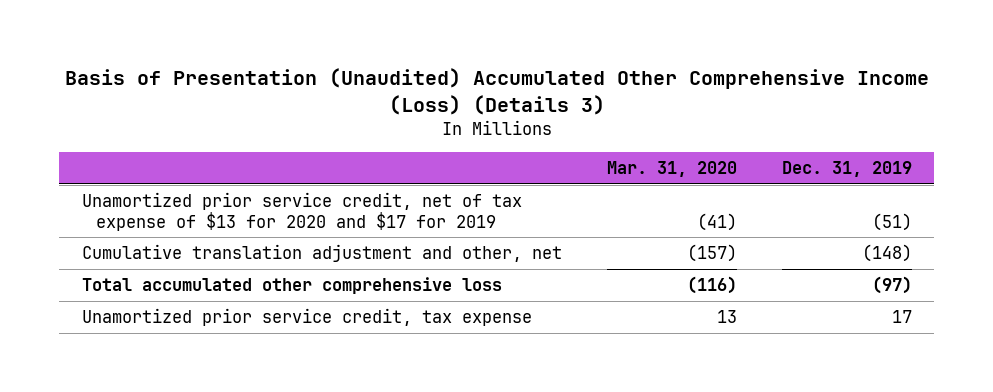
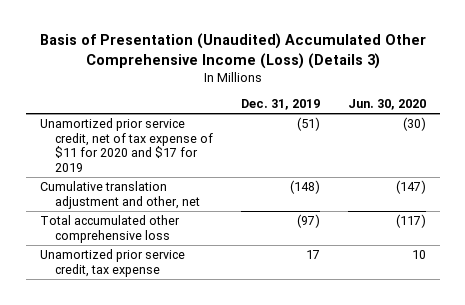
- | Mar. 31, 2020 | Dec. 31, 2019
+ | Dec. 31, 2019 | Jun. 30, 2020
- Unamortized prior service credit, net of tax expense of $13 for 2020 and $17 for 2019 | (41) | (51)
+ Unamortized prior service credit, net of tax expense of $11 for 2020 and $17 for 2019 | (51) | (30)

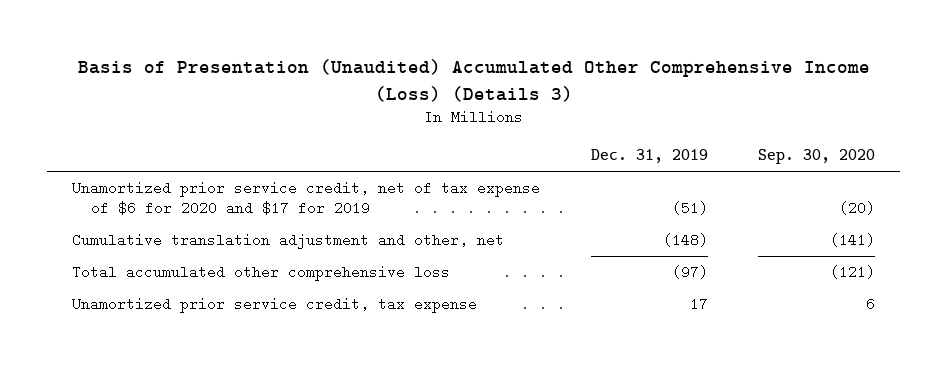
- | Dec. 31, 2019 | Jun. 30, 2020
+ | Dec. 31, 2019 | Sep. 30, 2020
- Unamortized prior service credit, net of tax expense of $11 for 2020 and $17 for 2019 | (51) | (30)
+ Unamortized prior service credit, net of tax expense of $6 for 2020 and $17 for 2019 | (51) | (20)

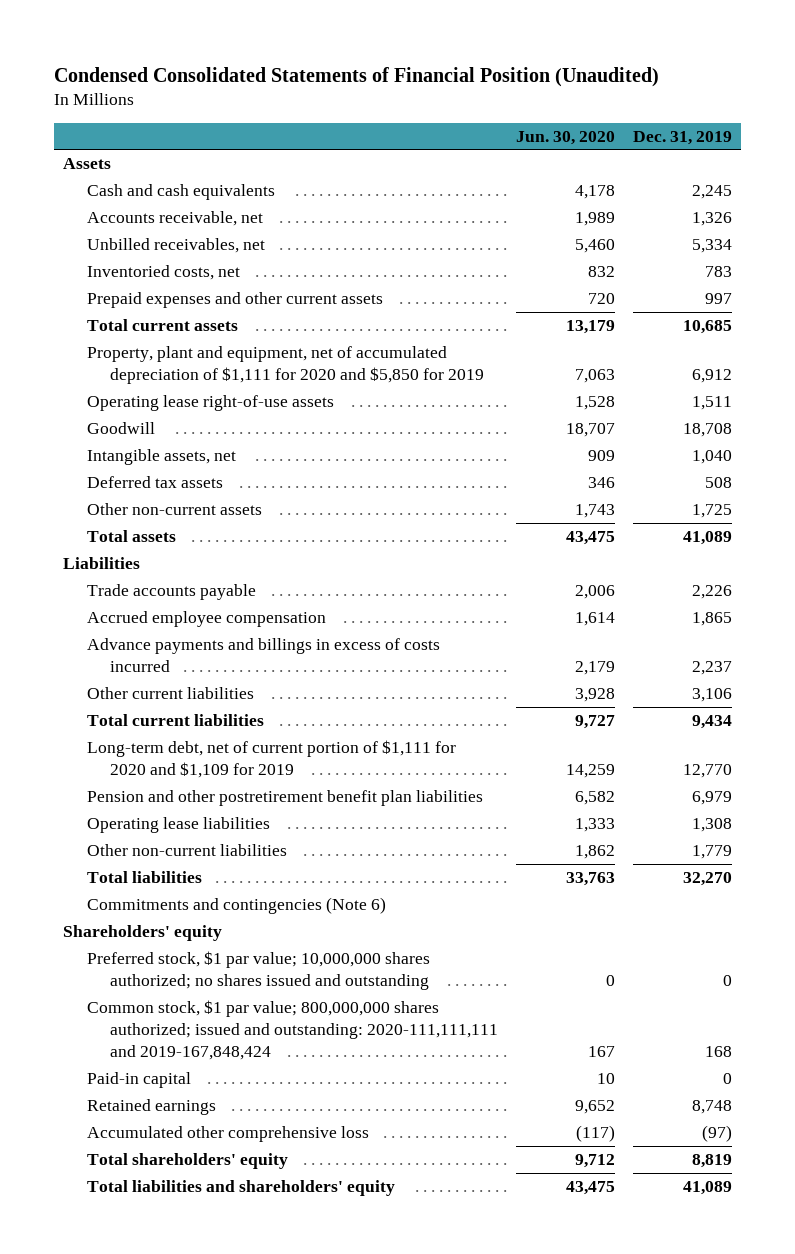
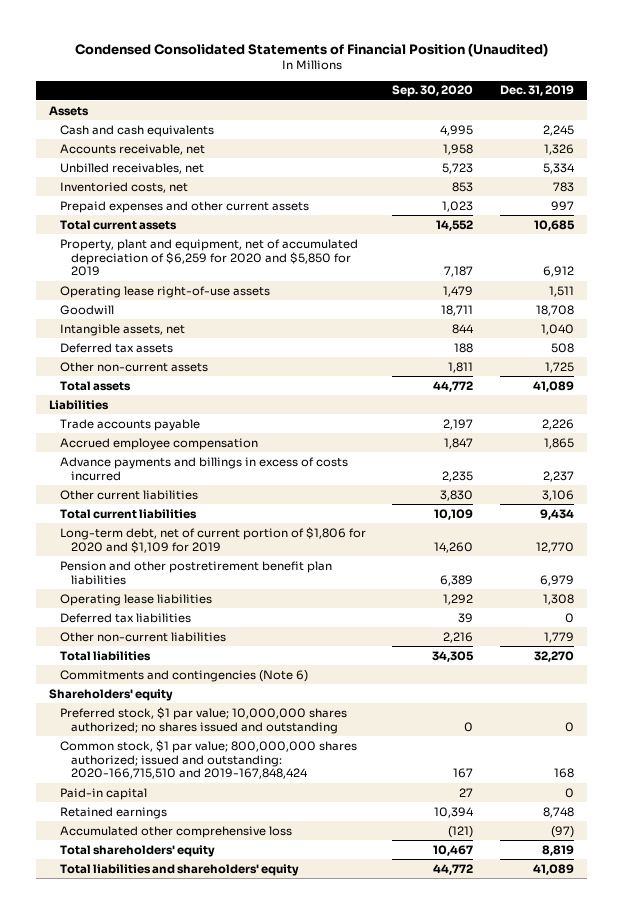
- | Jun. 30, 2020 | Dec. 31, 2019
+ | Sep. 30, 2020 | Dec. 31, 2019
- Property, plant and equipment, net of accumulated depreciation of $1,111 for 2020 and $5,850 for 2019 | 7,063 | 6,912
+ Property, plant and equipment, net of accumulated depreciation of $6,259 for 2020 and $5,850 for 2019 | 7,187 | 6,912
- Long-term debt, net of current portion of $1,111 for 2020 and $1,109 for 2019 | 14,259 | 12,770
+ Long-term debt, net of current portion of $1,806 for 2020 and $1,109 for 2019 | 14,260 | 12,770
+ Deferred tax liabilities | 39 | 0
- Common stock, $1 par value; 800,000,000 shares authorized; issued and outstanding: 2020-111,111,111 and 2019-167,848,424 | 167 | 168
+ Common stock, $1 par value; 800,000,000 shares authorized; issued and outstanding: 2020-166,715,510 and 2019-167,848,424 | 167 | 168

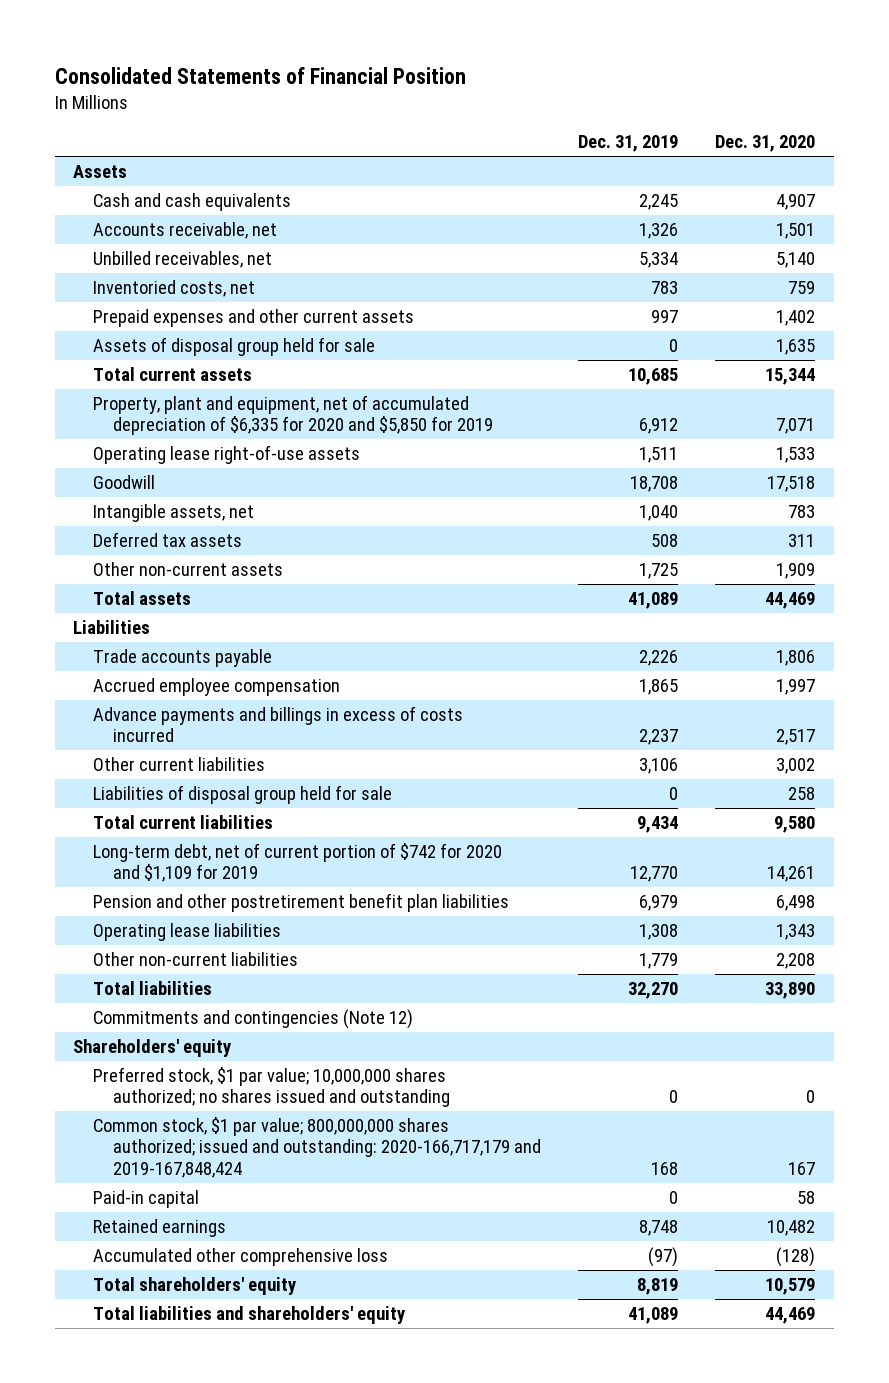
- Condensed Consolidated Statements of Financial Position (Unaudited)
+ Consolidated Statements of Financial Position
- | Sep. 30, 2020 | Dec. 31, 2019
+ | Dec. 31, 2019 | Dec. 31, 2020
+ Assets of disposal group held for sale | 0 | 1,635
- Property, plant and equipment, net of accumulated depreciation of $6,259 for 2020 and $5,850 for 2019 | 7,187 | 6,912
+ Property, plant and equipment, net of accumulated depreciation of $6,335 for 2020 and $5,850 for 2019 | 6,912 | 7,071
+ Liabilities of disposal group held for sale | 0 | 258
- Long-term debt, net of current portion of $1,806 for 2020 and $1,109 for 2019 | 14,260 | 12,770
+ Long-term debt, net of current portion of $742 for 2020 and $1,109 for 2019 | 12,770 | 14,261
- Deferred tax liabilities | 39 | 0
- Commitments and contingencies (Note 6)
+ Commitments and contingencies (Note 12)
- Common stock, $1 par value; 800,000,000 shares authorized; issued and outstanding: 2020-166,715,510 and 2019-167,848,424 | 167 | 168
+ Common stock, $1 par value; 800,000,000 shares authorized; issued and outstanding: 2020-166,717,179 and 2019-167,848,424 | 168 | 167

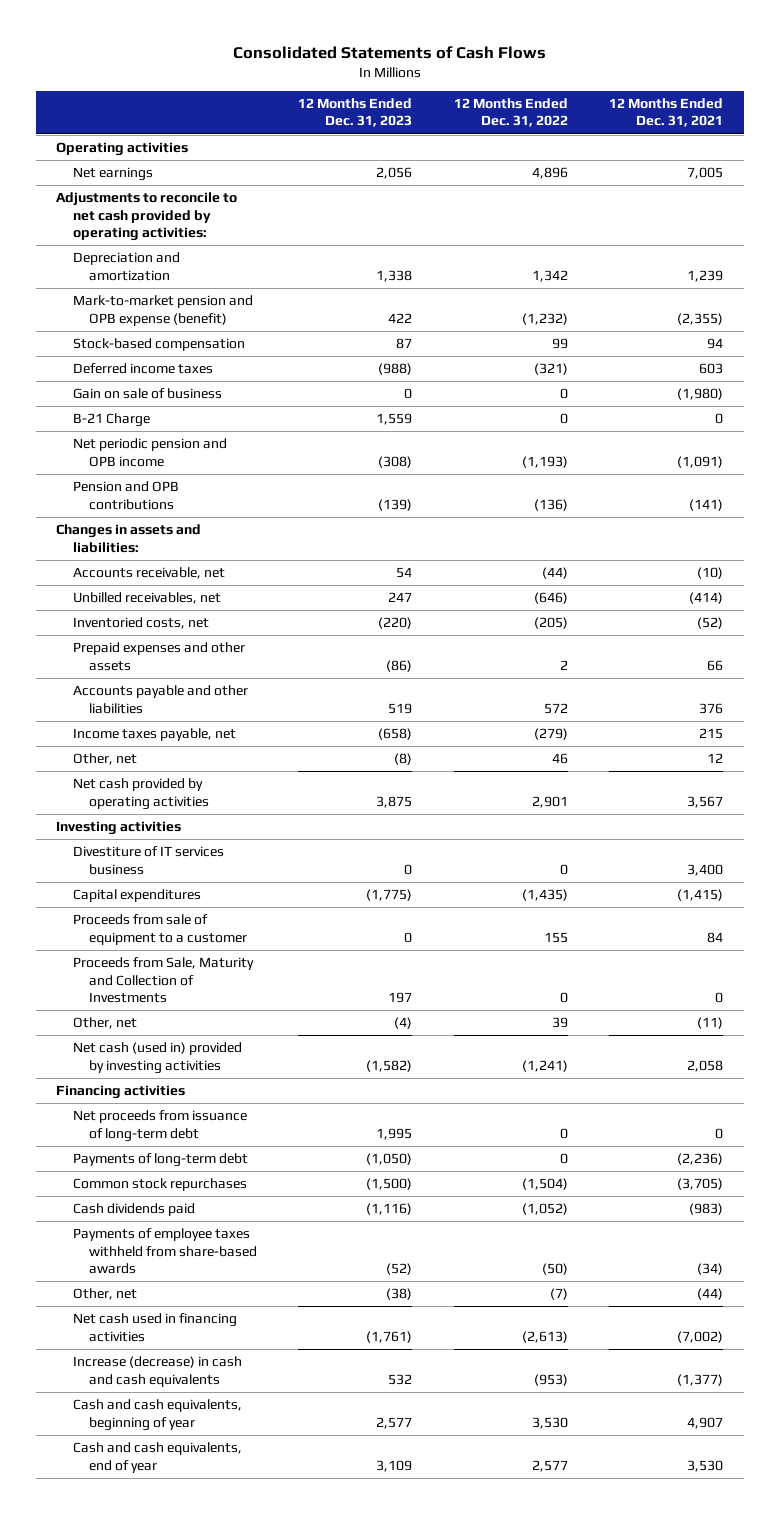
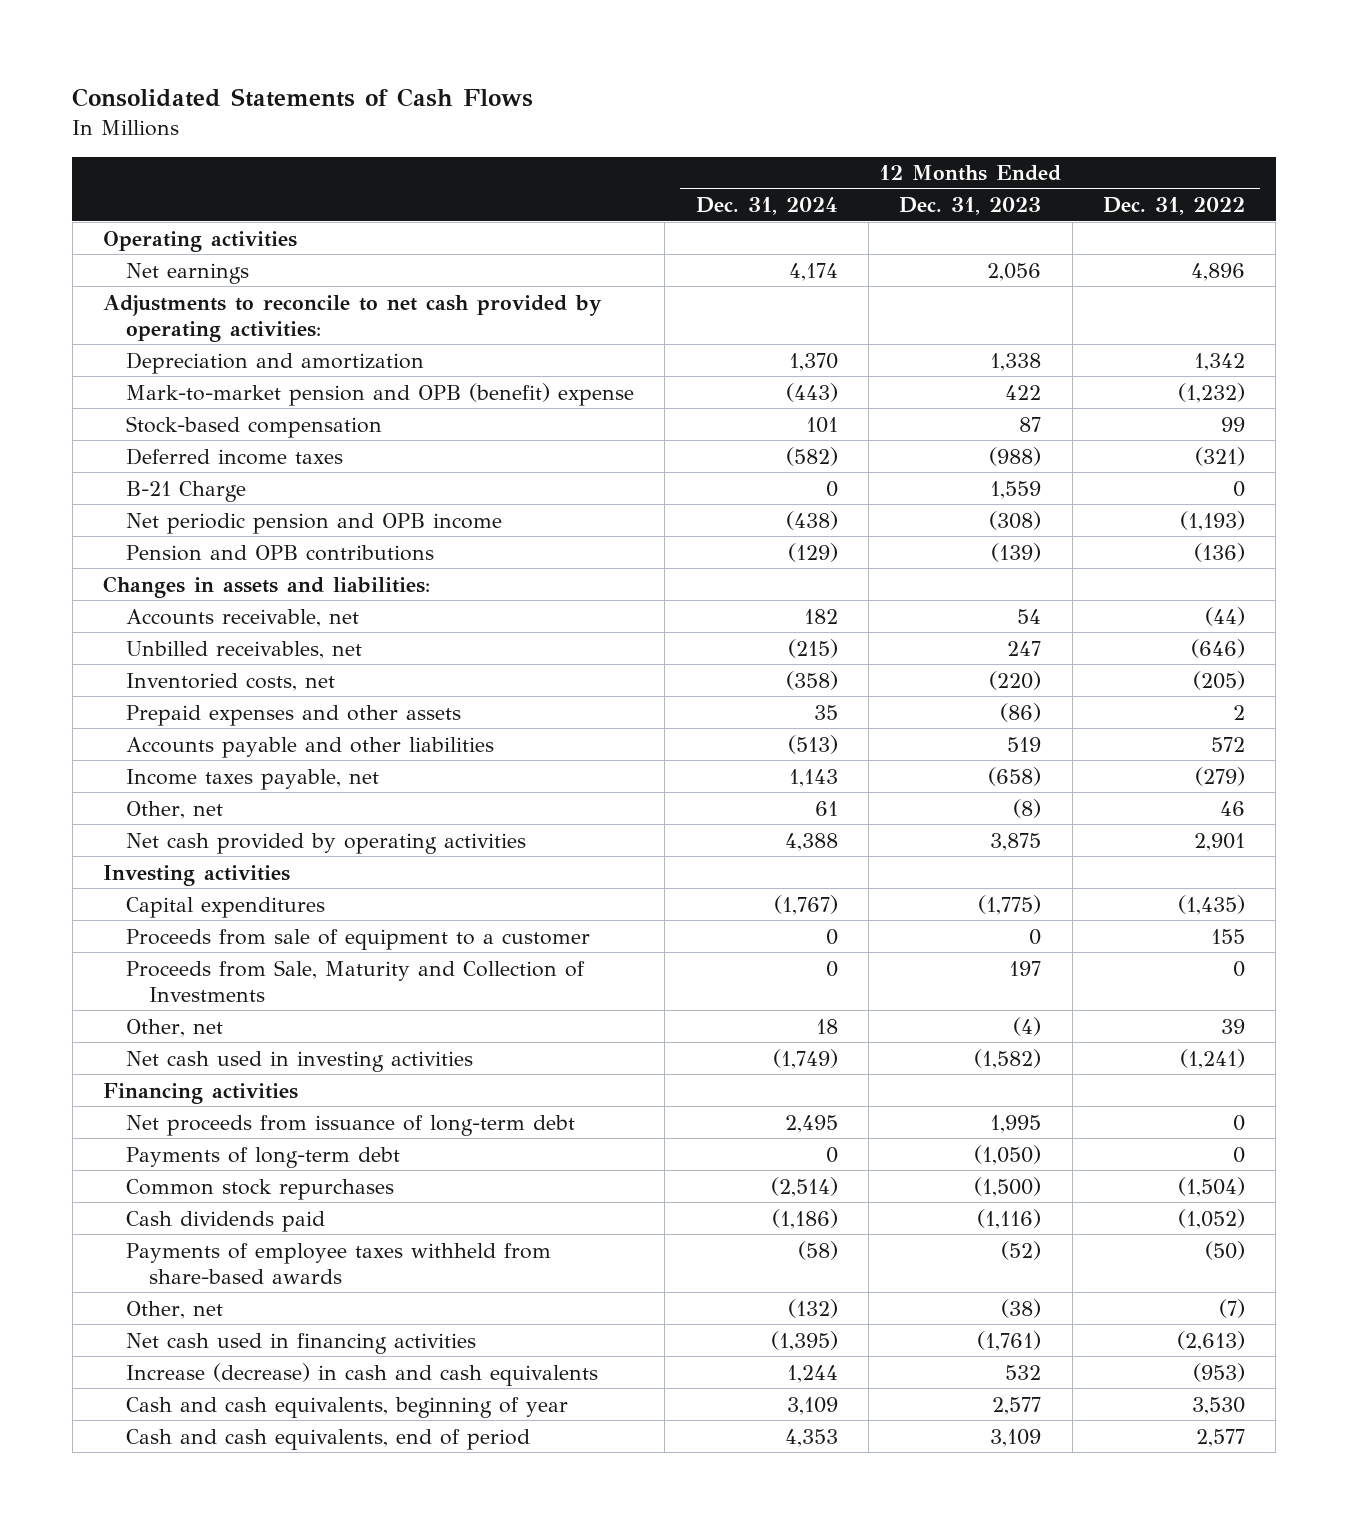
- | 12 Months Ended Dec. 31, 2023 | 12 Months Ended Dec. 31, 2022 | 12 Months Ended Dec. 31, 2021
+ | 12 Months Ended Dec. 31, 2024 | 12 Months Ended Dec. 31, 2023 | 12 Months Ended Dec. 31, 2022
- Mark-to-market pension and OPB expense (benefit) | 422 | (1,232) | (2,355)
+ Mark-to-market pension and OPB (benefit) expense | (443) | 422 | (1,232)
- Gain on sale of business | 0 | 0 | (1,980)
- Divestiture of IT services business | 0 | 0 | 3,400
- Net cash (used in) provided by investing activities | (1,582) | (1,241) | 2,058
+ Net cash used in investing activities | (1,749) | (1,582) | (1,241)
- Cash and cash equivalents, end of year | 3,109 | 2,577 | 3,530
+ Cash and cash equivalents, end of period | 4,353 | 3,109 | 2,577

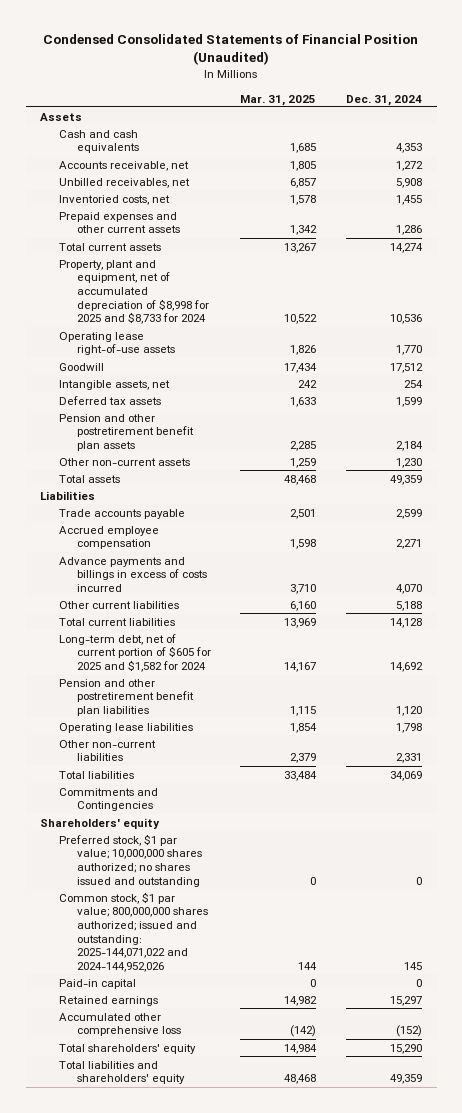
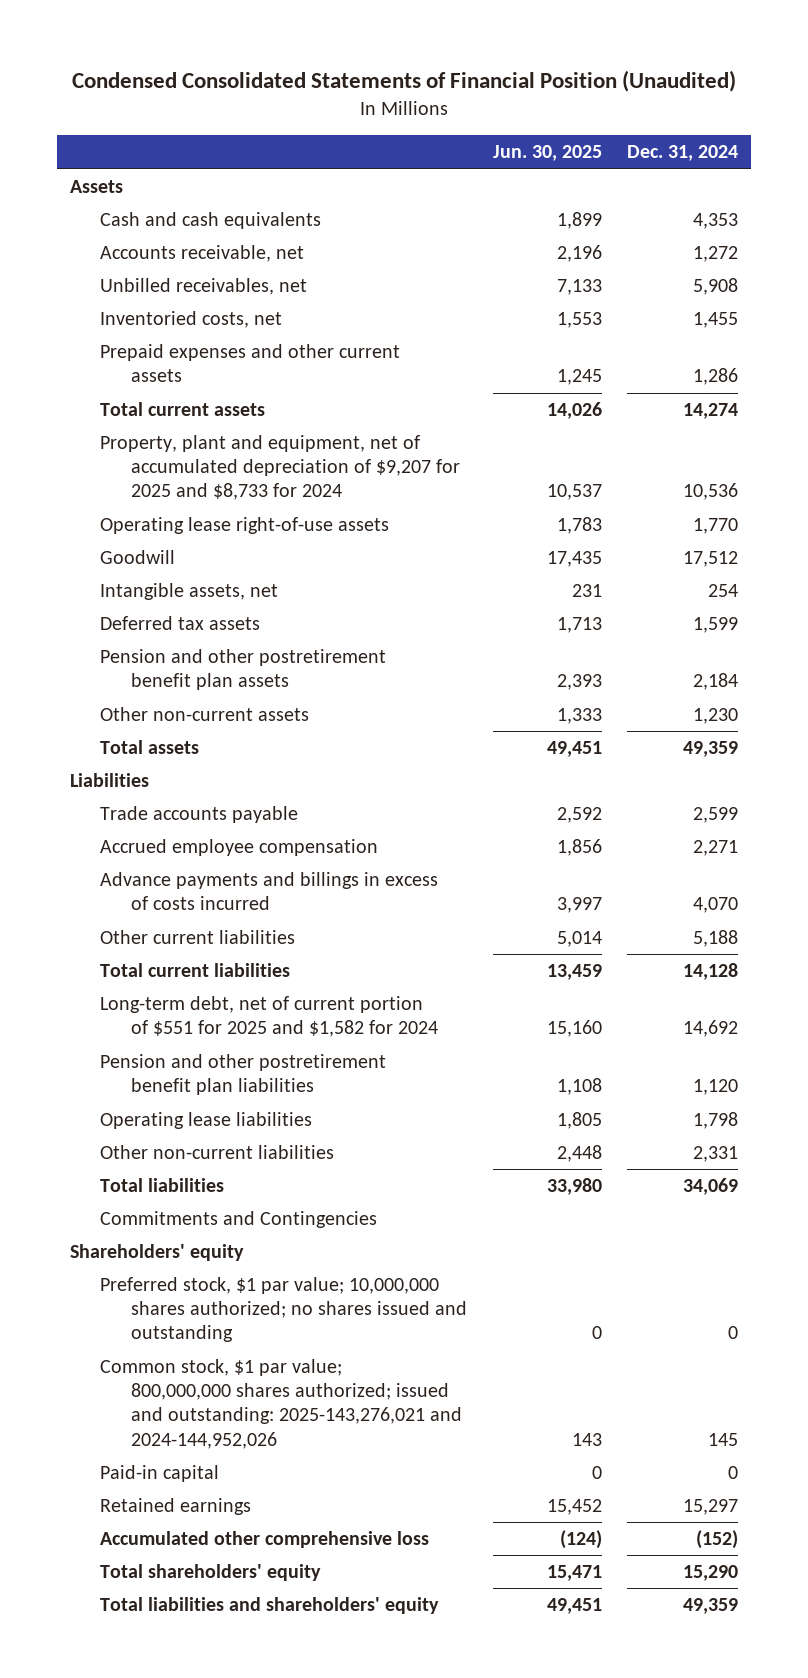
- | Mar. 31, 2025 | Dec. 31, 2024
+ | Jun. 30, 2025 | Dec. 31, 2024
- Property, plant and equipment, net of accumulated depreciation of $8,998 for 2025 and $8,733 for 2024 | 10,522 | 10,536
+ Property, plant and equipment, net of accumulated depreciation of $9,207 for 2025 and $8,733 for 2024 | 10,537 | 10,536
- Long-term debt, net of current portion of $605 for 2025 and $1,582 for 2024 | 14,167 | 14,692
+ Long-term debt, net of current portion of $551 for 2025 and $1,582 for 2024 | 15,160 | 14,692
- Common stock, $1 par value; 800,000,000 shares authorized; issued and outstanding: 2025-144,071,022 and 2024-144,952,026 | 144 | 145
+ Common stock, $1 par value; 800,000,000 shares authorized; issued and outstanding: 2025-143,276,021 and 2024-144,952,026 | 143 | 145

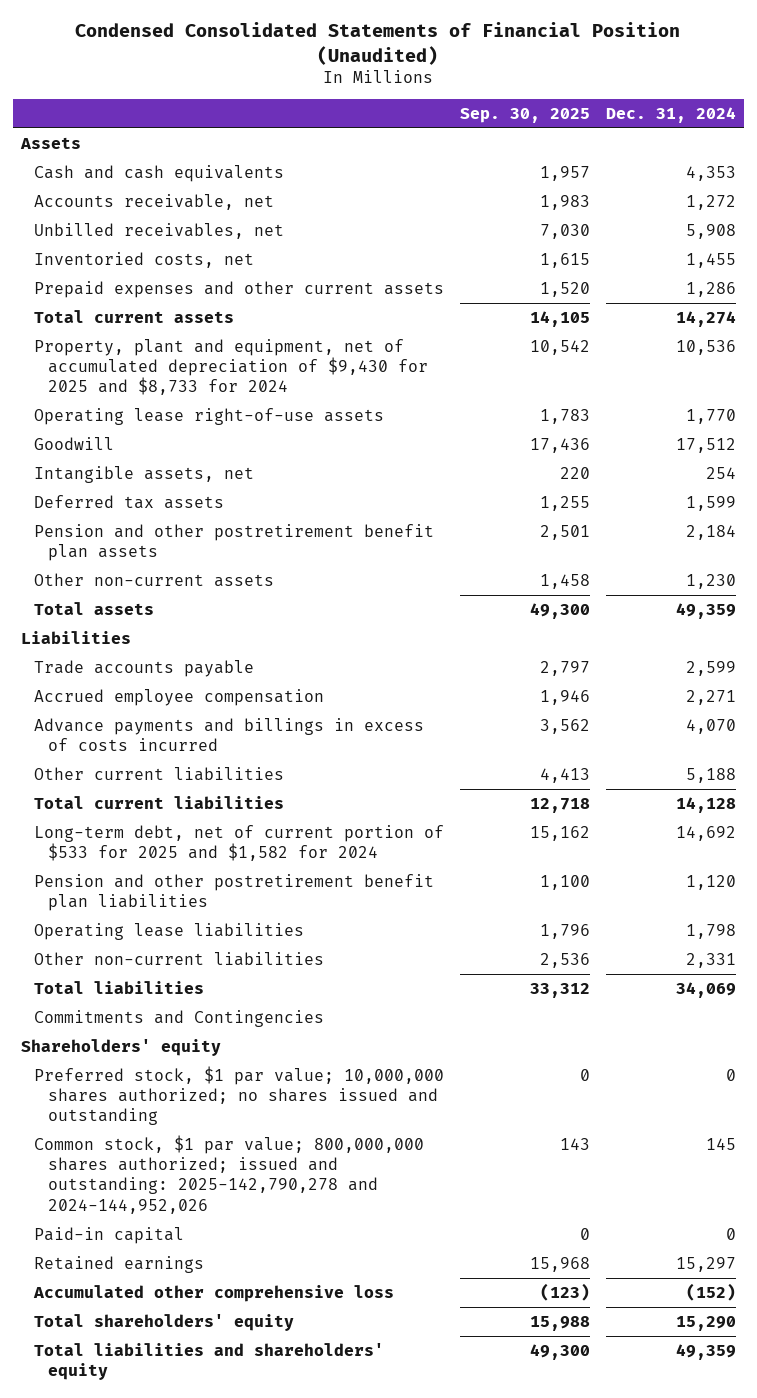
- | Jun. 30, 2025 | Dec. 31, 2024
+ | Sep. 30, 2025 | Dec. 31, 2024
- Property, plant and equipment, net of accumulated depreciation of $9,207 for 2025 and $8,733 for 2024 | 10,537 | 10,536
+ Property, plant and equipment, net of accumulated depreciation of $9,430 for 2025 and $8,733 for 2024 | 10,542 | 10,536
- Long-term debt, net of current portion of $551 for 2025 and $1,582 for 2024 | 15,160 | 14,692
+ Long-term debt, net of current portion of $533 for 2025 and $1,582 for 2024 | 15,162 | 14,692
- Common stock, $1 par value; 800,000,000 shares authorized; issued and outstanding: 2025-143,276,021 and 2024-144,952,026 | 143 | 145
+ Common stock, $1 par value; 800,000,000 shares authorized; issued and outstanding: 2025-142,790,278 and 2024-144,952,026 | 143 | 145

